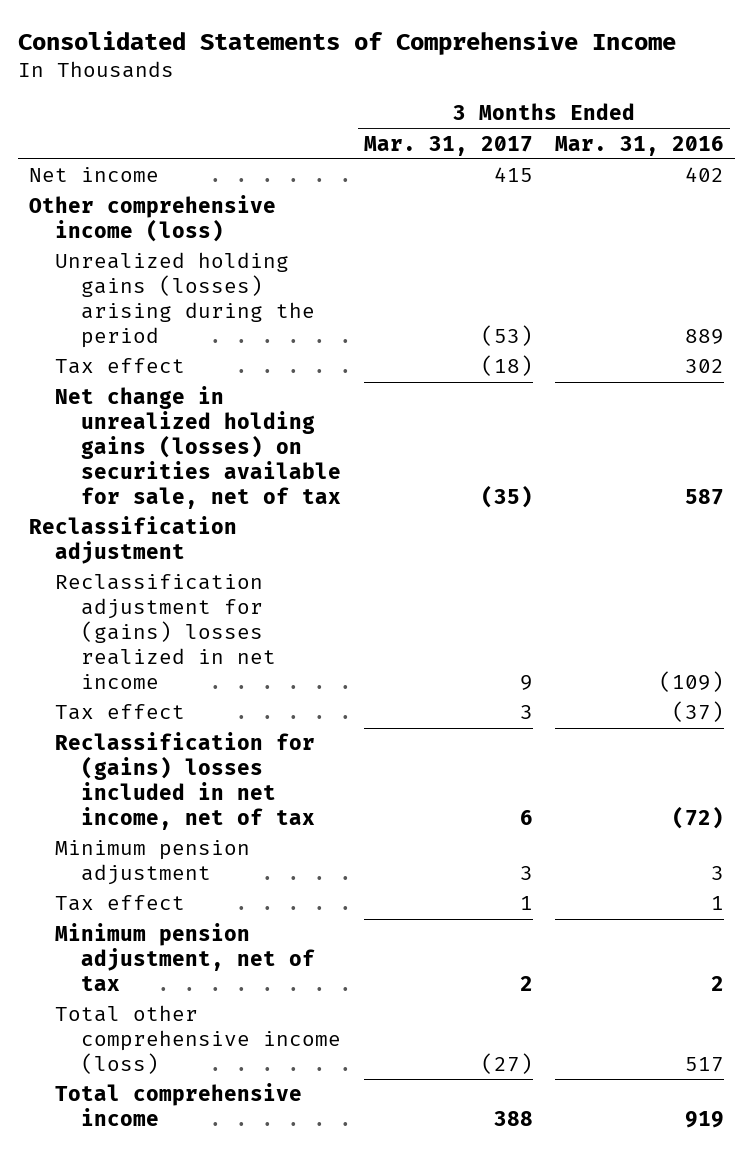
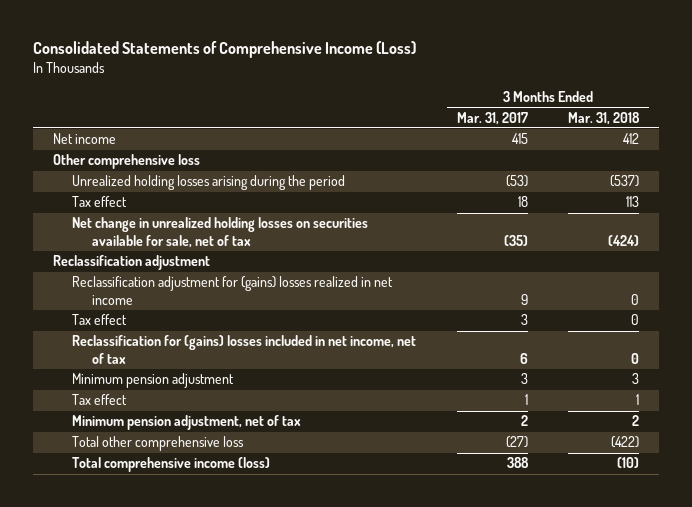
- Consolidated Statements of Comprehensive Income
+ Consolidated Statements of Comprehensive Income (Loss)
- | 3 Months Ended Mar. 31, 2017 | 3 Months Ended Mar. 31, 2016
+ | 3 Months Ended Mar. 31, 2017 | 3 Months Ended Mar. 31, 2018
- Other comprehensive income (loss)
- Unrealized holding gains (losses) arising during the period | (53) | 889
- Tax effect | (18) | 302
- Net change in unrealized holding gains (losses) on securities available for sale, net of tax | (35) | 587
+ Other comprehensive loss
+ Unrealized holding losses arising during the period | (53) | (537)
+ Tax effect | 18 | 113
+ Net change in unrealized holding losses on securities available for sale, net of tax | (35) | (424)
- Total other comprehensive income (loss) | (27) | 517
- Total comprehensive income | 388 | 919
+ Total other comprehensive loss | (27) | (422)
+ Total comprehensive income (loss) | 388 | (10)

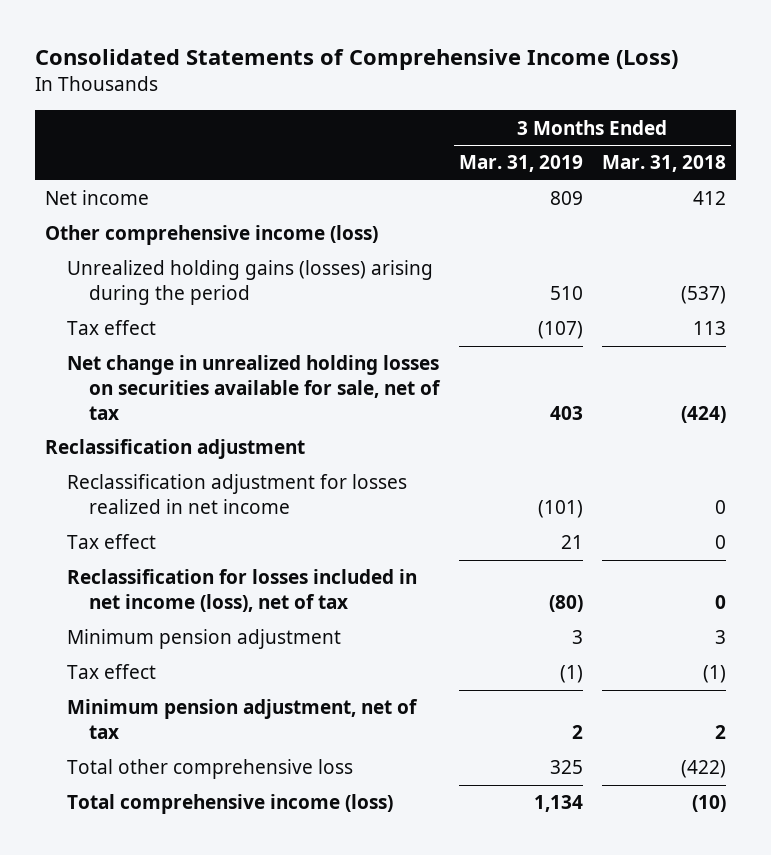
- | 3 Months Ended Mar. 31, 2017 | 3 Months Ended Mar. 31, 2018
+ | 3 Months Ended Mar. 31, 2019 | 3 Months Ended Mar. 31, 2018
- Other comprehensive loss
- Unrealized holding losses arising during the period | (53) | (537)
+ Other comprehensive income (loss)
+ Unrealized holding gains (losses) arising during the period | 510 | (537)
- Reclassification adjustment for (gains) losses realized in net income | 9 | 0
+ Reclassification adjustment for losses realized in net income | (101) | 0
- Reclassification for (gains) losses included in net income, net of tax | 6 | 0
+ Reclassification for losses included in net income (loss), net of tax | (80) | 0
- Tax effect | 1 | 1
+ Tax effect | (1) | (1)

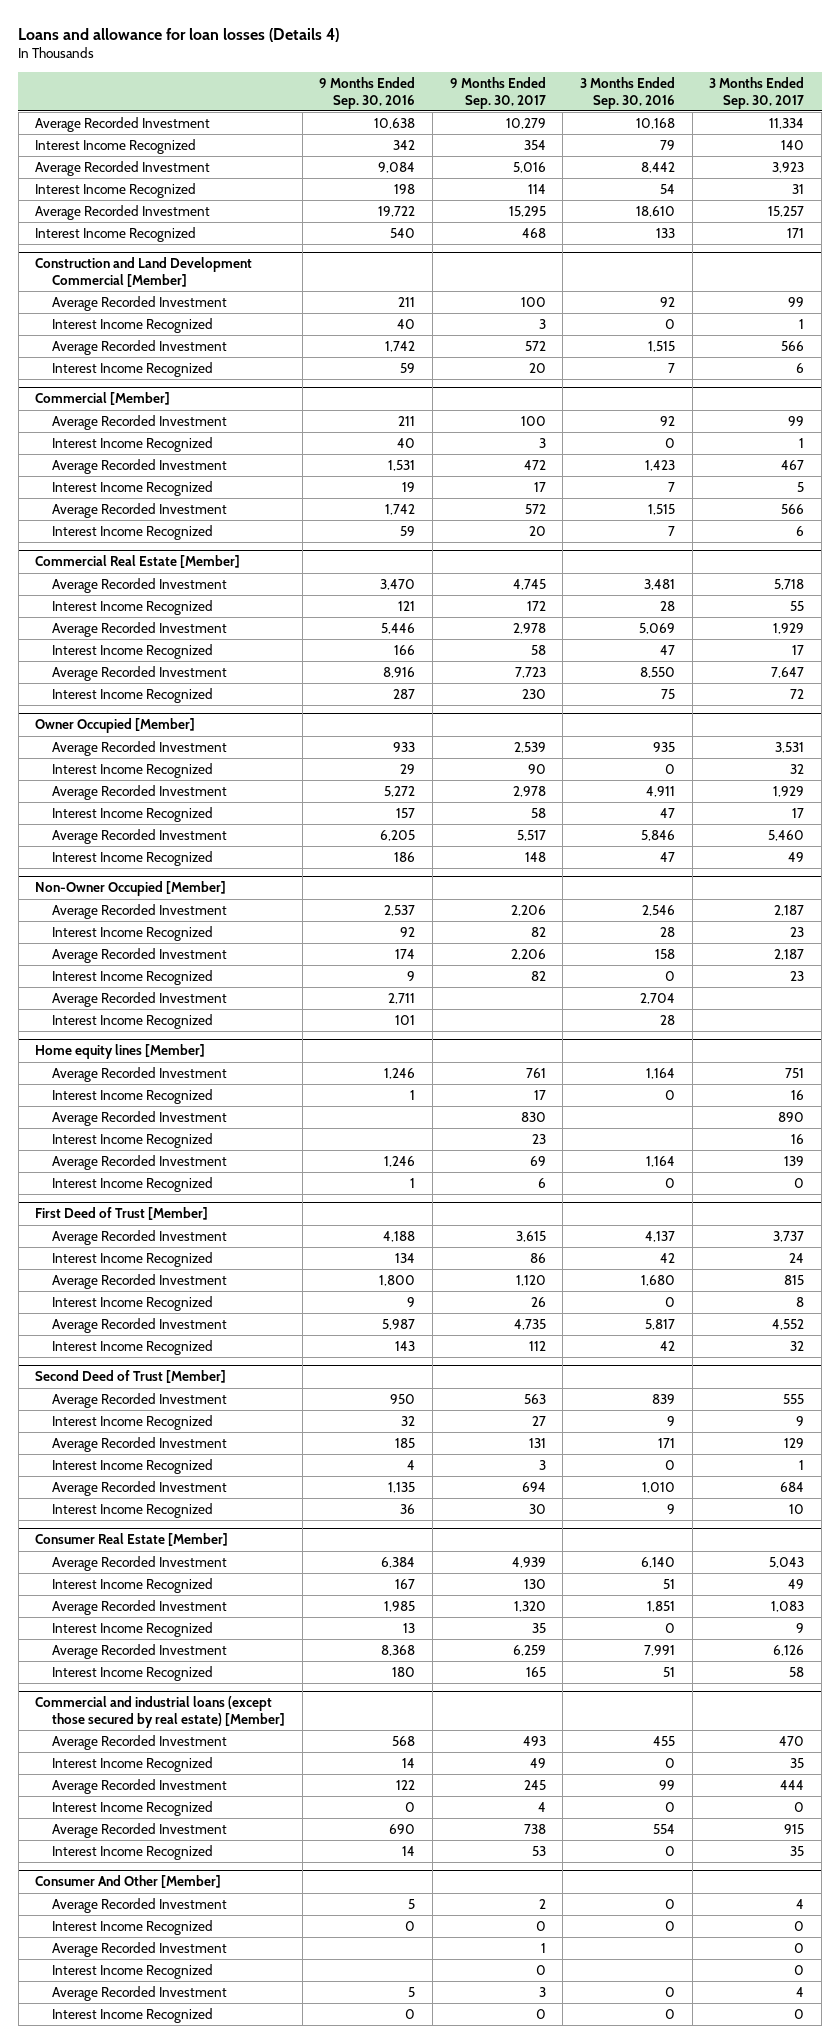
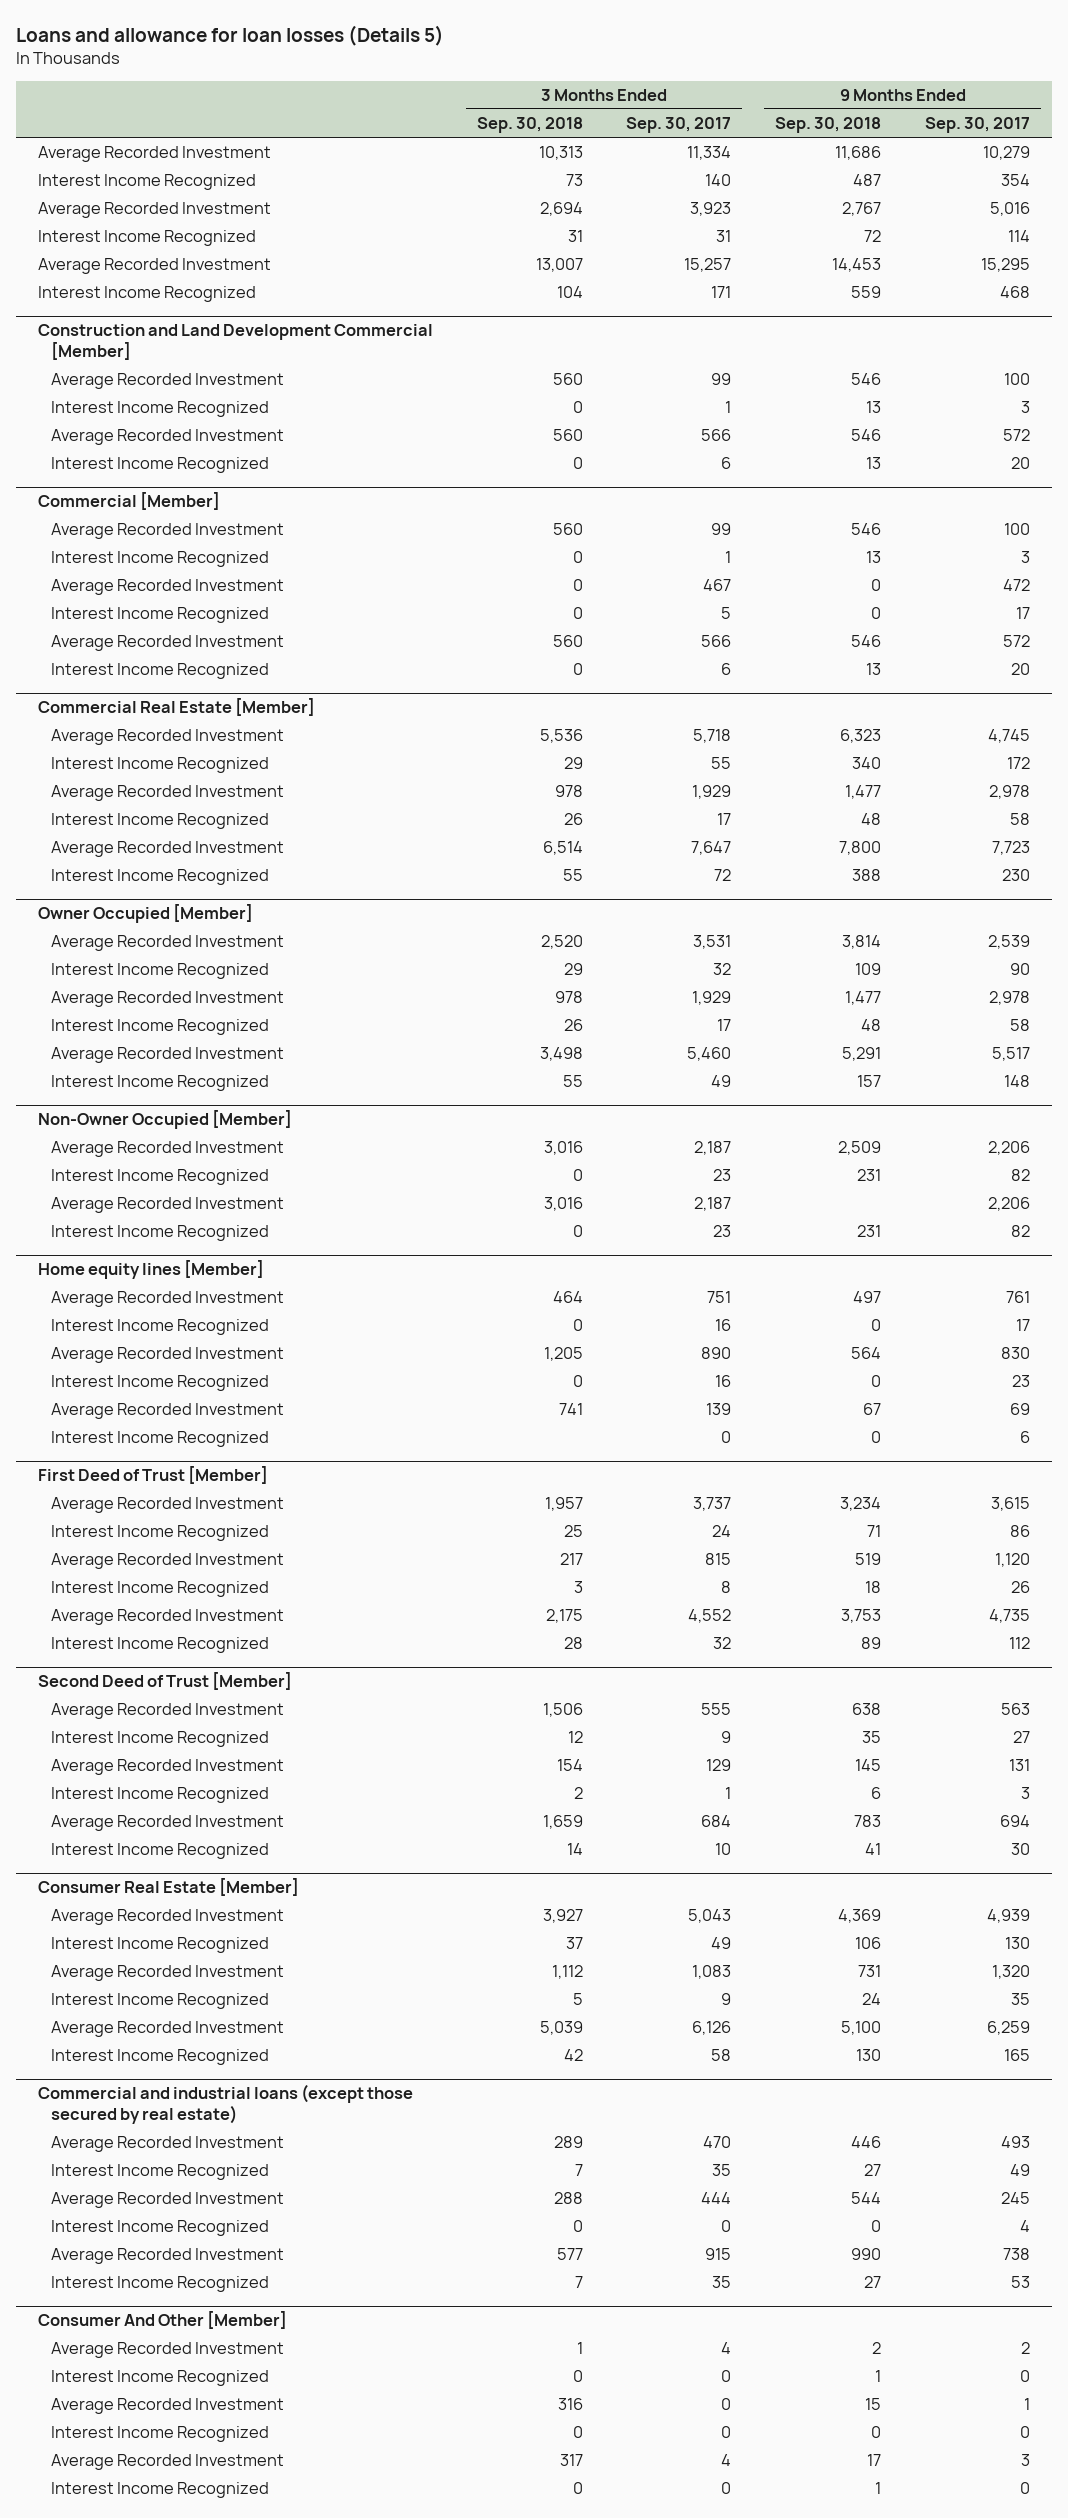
- Loans and allowance for loan losses (Details 4)
+ Loans and allowance for loan losses (Details 5)
- | 9 Months Ended Sep. 30, 2016 | 9 Months Ended Sep. 30, 2017 | 3 Months Ended Sep. 30, 2016 | 3 Months Ended Sep. 30, 2017
+ | 3 Months Ended Sep. 30, 2018 | 3 Months Ended Sep. 30, 2017 | 9 Months Ended Sep. 30, 2018 | 9 Months Ended Sep. 30, 2017
@ Non-Owner Occupied [Member]
- Average Recorded Investment | 2,711 | | 2,704 |
- Interest Income Recognized | 101 | | 28 |
- Commercial and industrial loans (except those secured by real estate) [Member]
+ Commercial and industrial loans (except those secured by real estate)

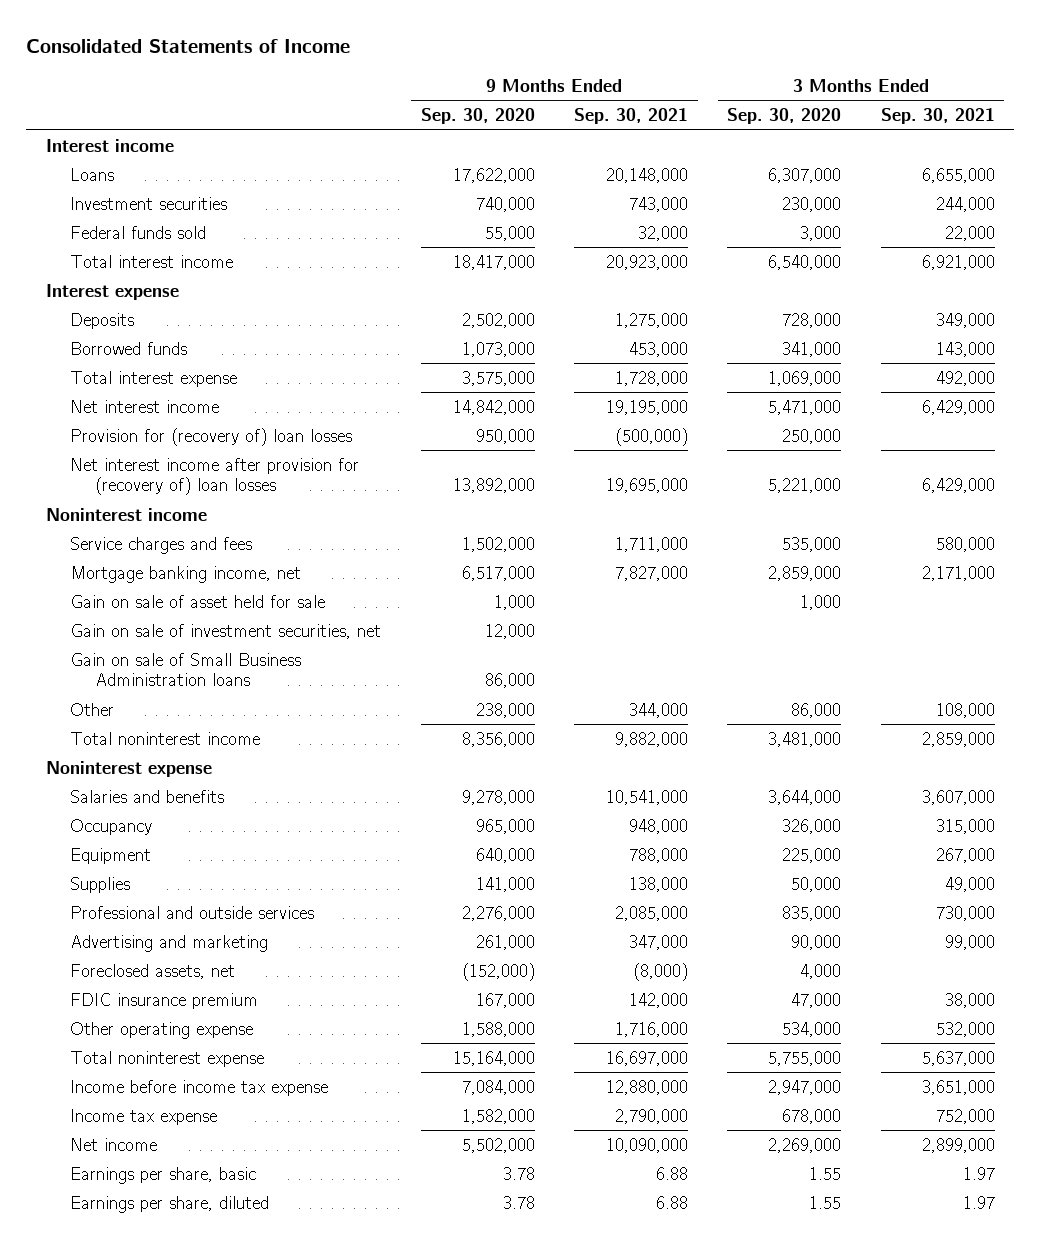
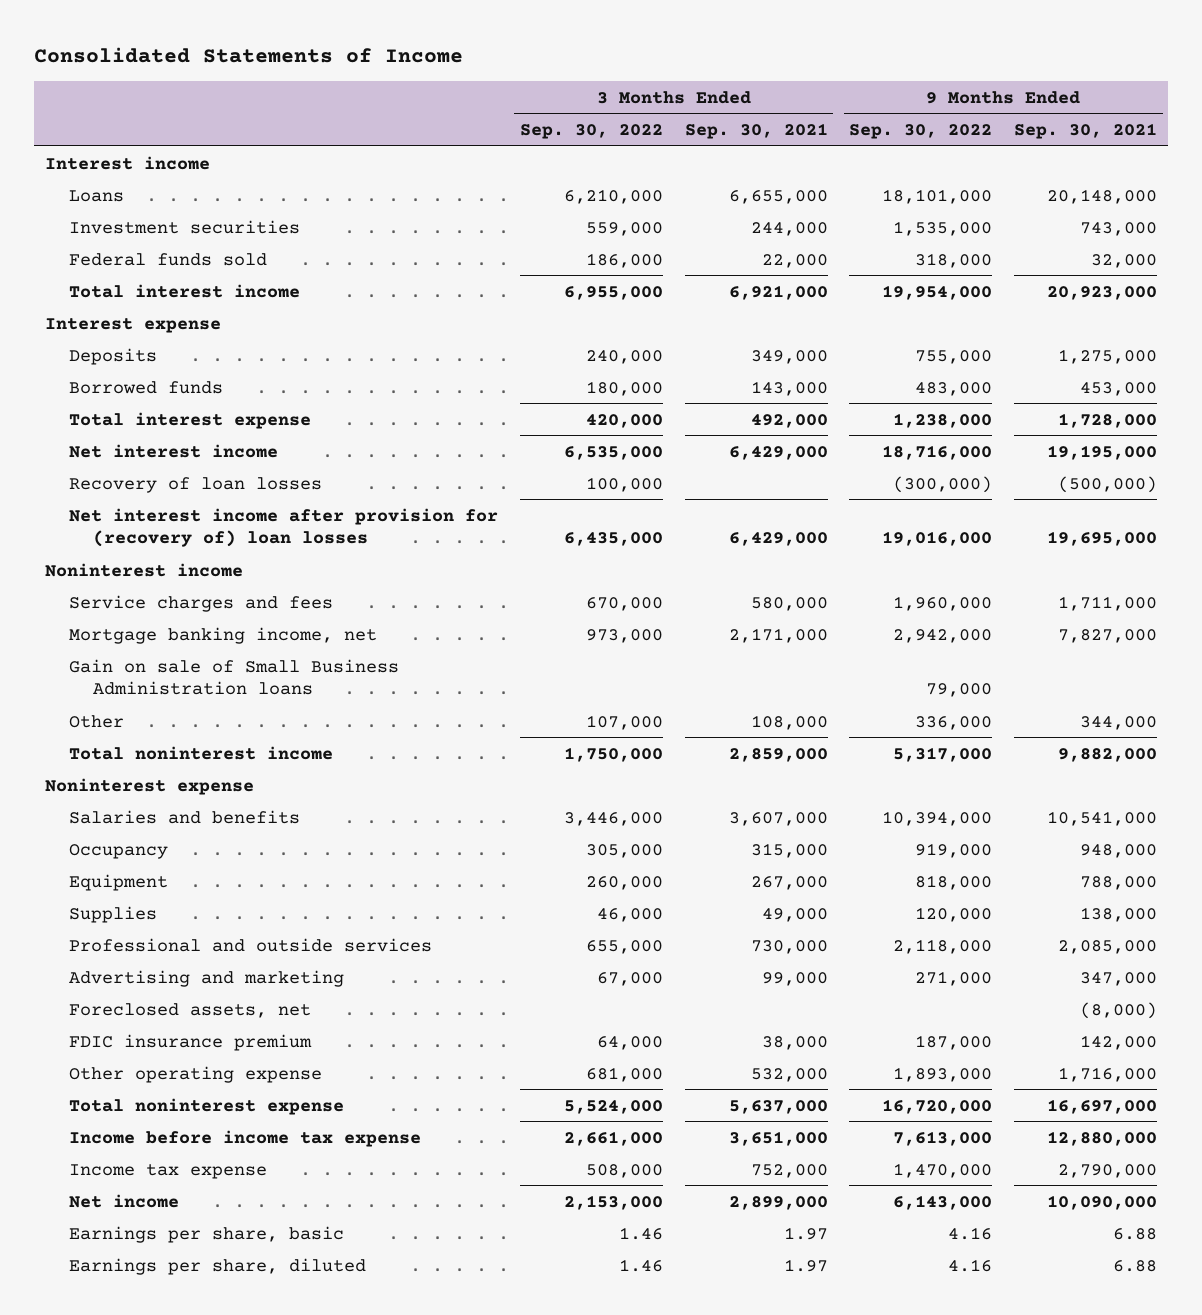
- | 9 Months Ended Sep. 30, 2020 | 9 Months Ended Sep. 30, 2021 | 3 Months Ended Sep. 30, 2020 | 3 Months Ended Sep. 30, 2021
+ | 3 Months Ended Sep. 30, 2022 | 3 Months Ended Sep. 30, 2021 | 9 Months Ended Sep. 30, 2022 | 9 Months Ended Sep. 30, 2021
- Provision for (recovery of) loan losses | 950,000 | (500,000) | 250,000 |
+ Recovery of loan losses | 100,000 | | (300,000) | (500,000)
- Gain on sale of asset held for sale | 1,000 | | 1,000 |
- Gain on sale of investment securities, net | 12,000 | | |

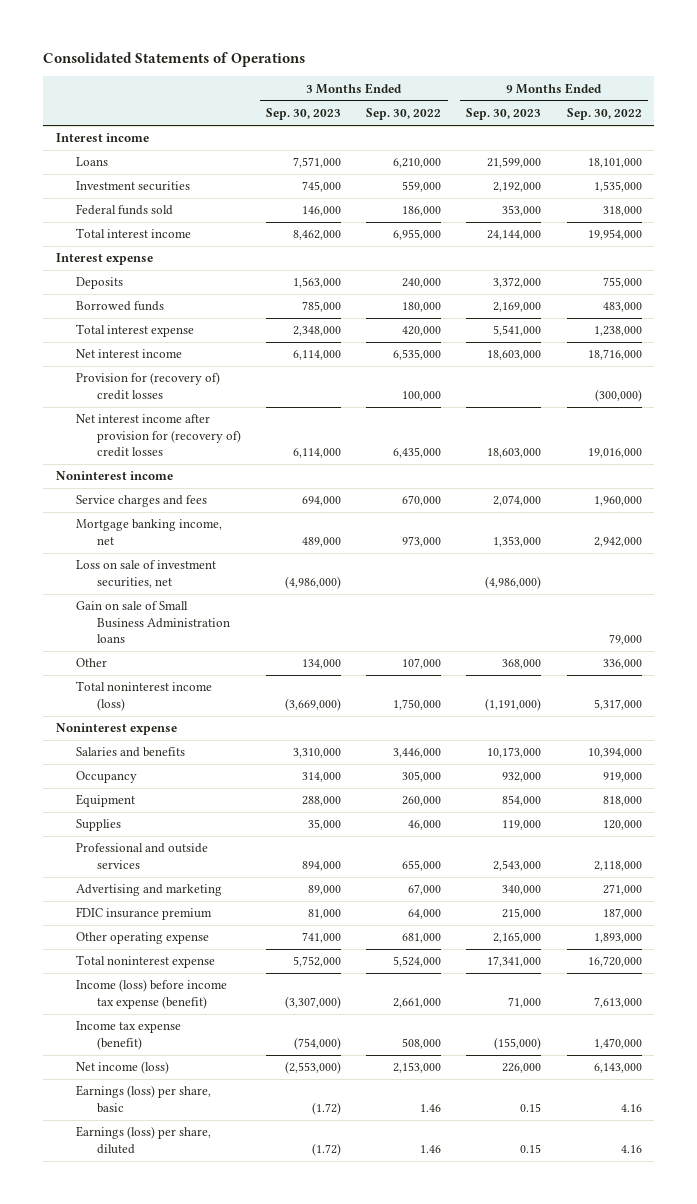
- Consolidated Statements of Income
+ Consolidated Statements of Operations
- | 3 Months Ended Sep. 30, 2022 | 3 Months Ended Sep. 30, 2021 | 9 Months Ended Sep. 30, 2022 | 9 Months Ended Sep. 30, 2021
+ | 3 Months Ended Sep. 30, 2023 | 3 Months Ended Sep. 30, 2022 | 9 Months Ended Sep. 30, 2023 | 9 Months Ended Sep. 30, 2022
- Recovery of loan losses | 100,000 | | (300,000) | (500,000)
- Net interest income after provision for (recovery of) loan losses | 6,435,000 | 6,429,000 | 19,016,000 | 19,695,000
+ Provision for (recovery of) credit losses | | 100,000 | | (300,000)
+ Net interest income after provision for (recovery of) credit losses | 6,114,000 | 6,435,000 | 18,603,000 | 19,016,000
+ Loss on sale of investment securities, net | (4,986,000) | | (4,986,000) |
- Total noninterest income | 1,750,000 | 2,859,000 | 5,317,000 | 9,882,000
+ Total noninterest income (loss) | (3,669,000) | 1,750,000 | (1,191,000) | 5,317,000
- Foreclosed assets, net | | | | (8,000)
- Income before income tax expense | 2,661,000 | 3,651,000 | 7,613,000 | 12,880,000
- Income tax expense | 508,000 | 752,000 | 1,470,000 | 2,790,000
- Net income | 2,153,000 | 2,899,000 | 6,143,000 | 10,090,000
- Earnings per share, basic | 1.46 | 1.97 | 4.16 | 6.88
- Earnings per share, diluted | 1.46 | 1.97 | 4.16 | 6.88
+ Income (loss) before income tax expense (benefit) | (3,307,000) | 2,661,000 | 71,000 | 7,613,000
+ Income tax expense (benefit) | (754,000) | 508,000 | (155,000) | 1,470,000
+ Net income (loss) | (2,553,000) | 2,153,000 | 226,000 | 6,143,000
+ Earnings (loss) per share, basic | (1.72) | 1.46 | 0.15 | 4.16
+ Earnings (loss) per share, diluted | (1.72) | 1.46 | 0.15 | 4.16

